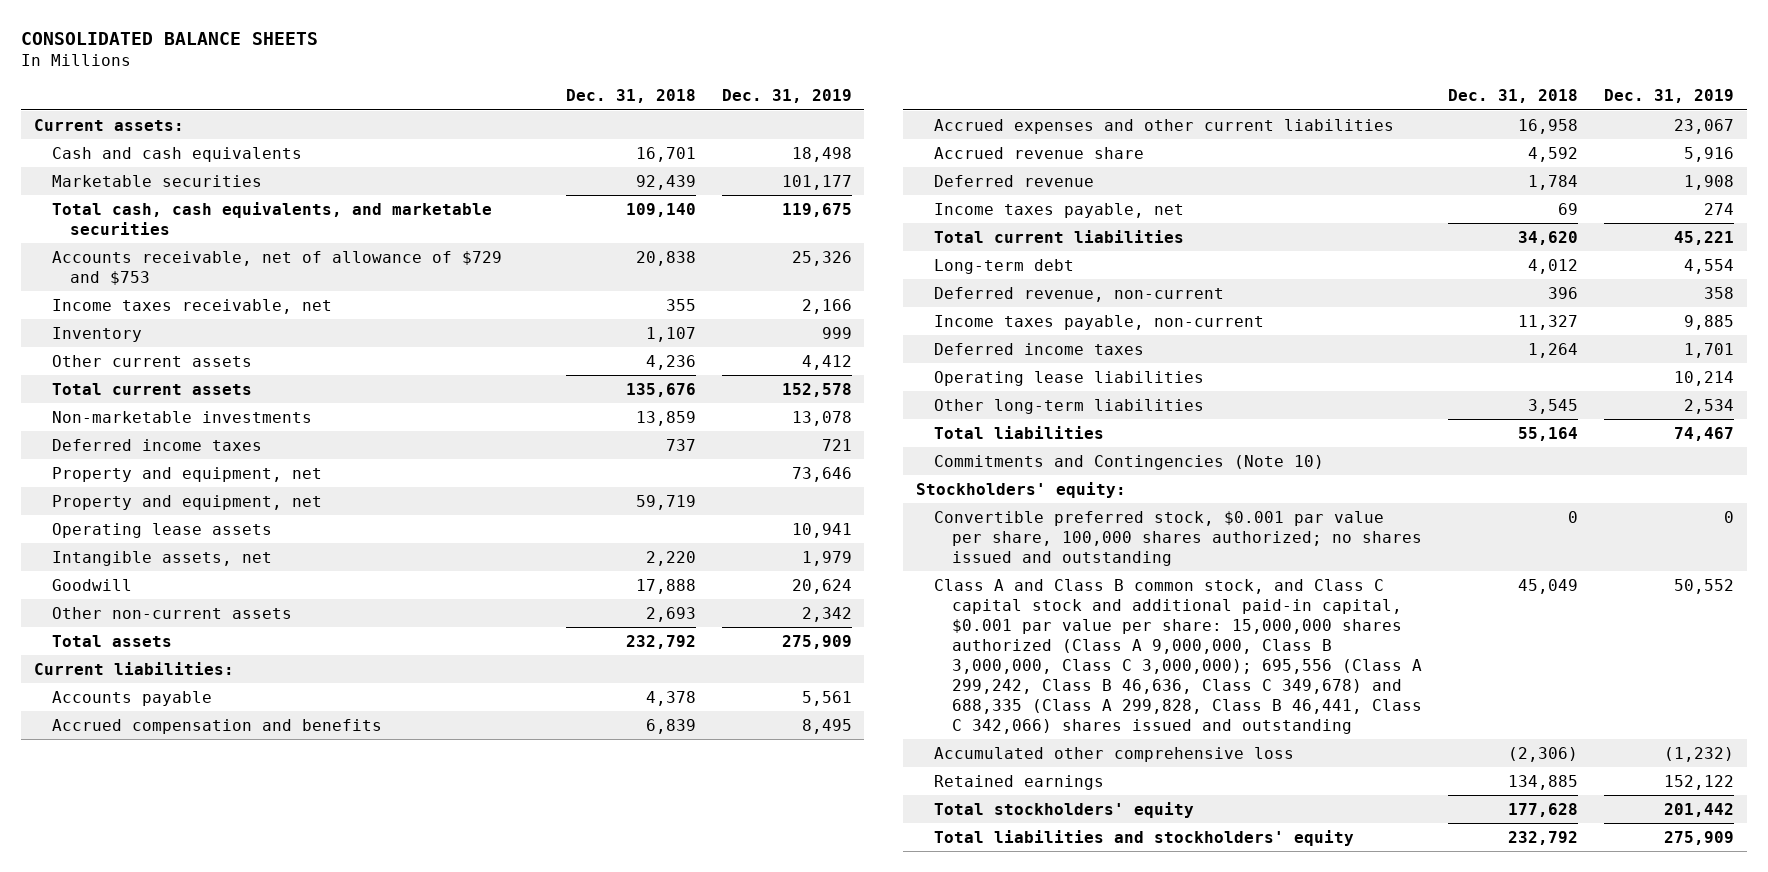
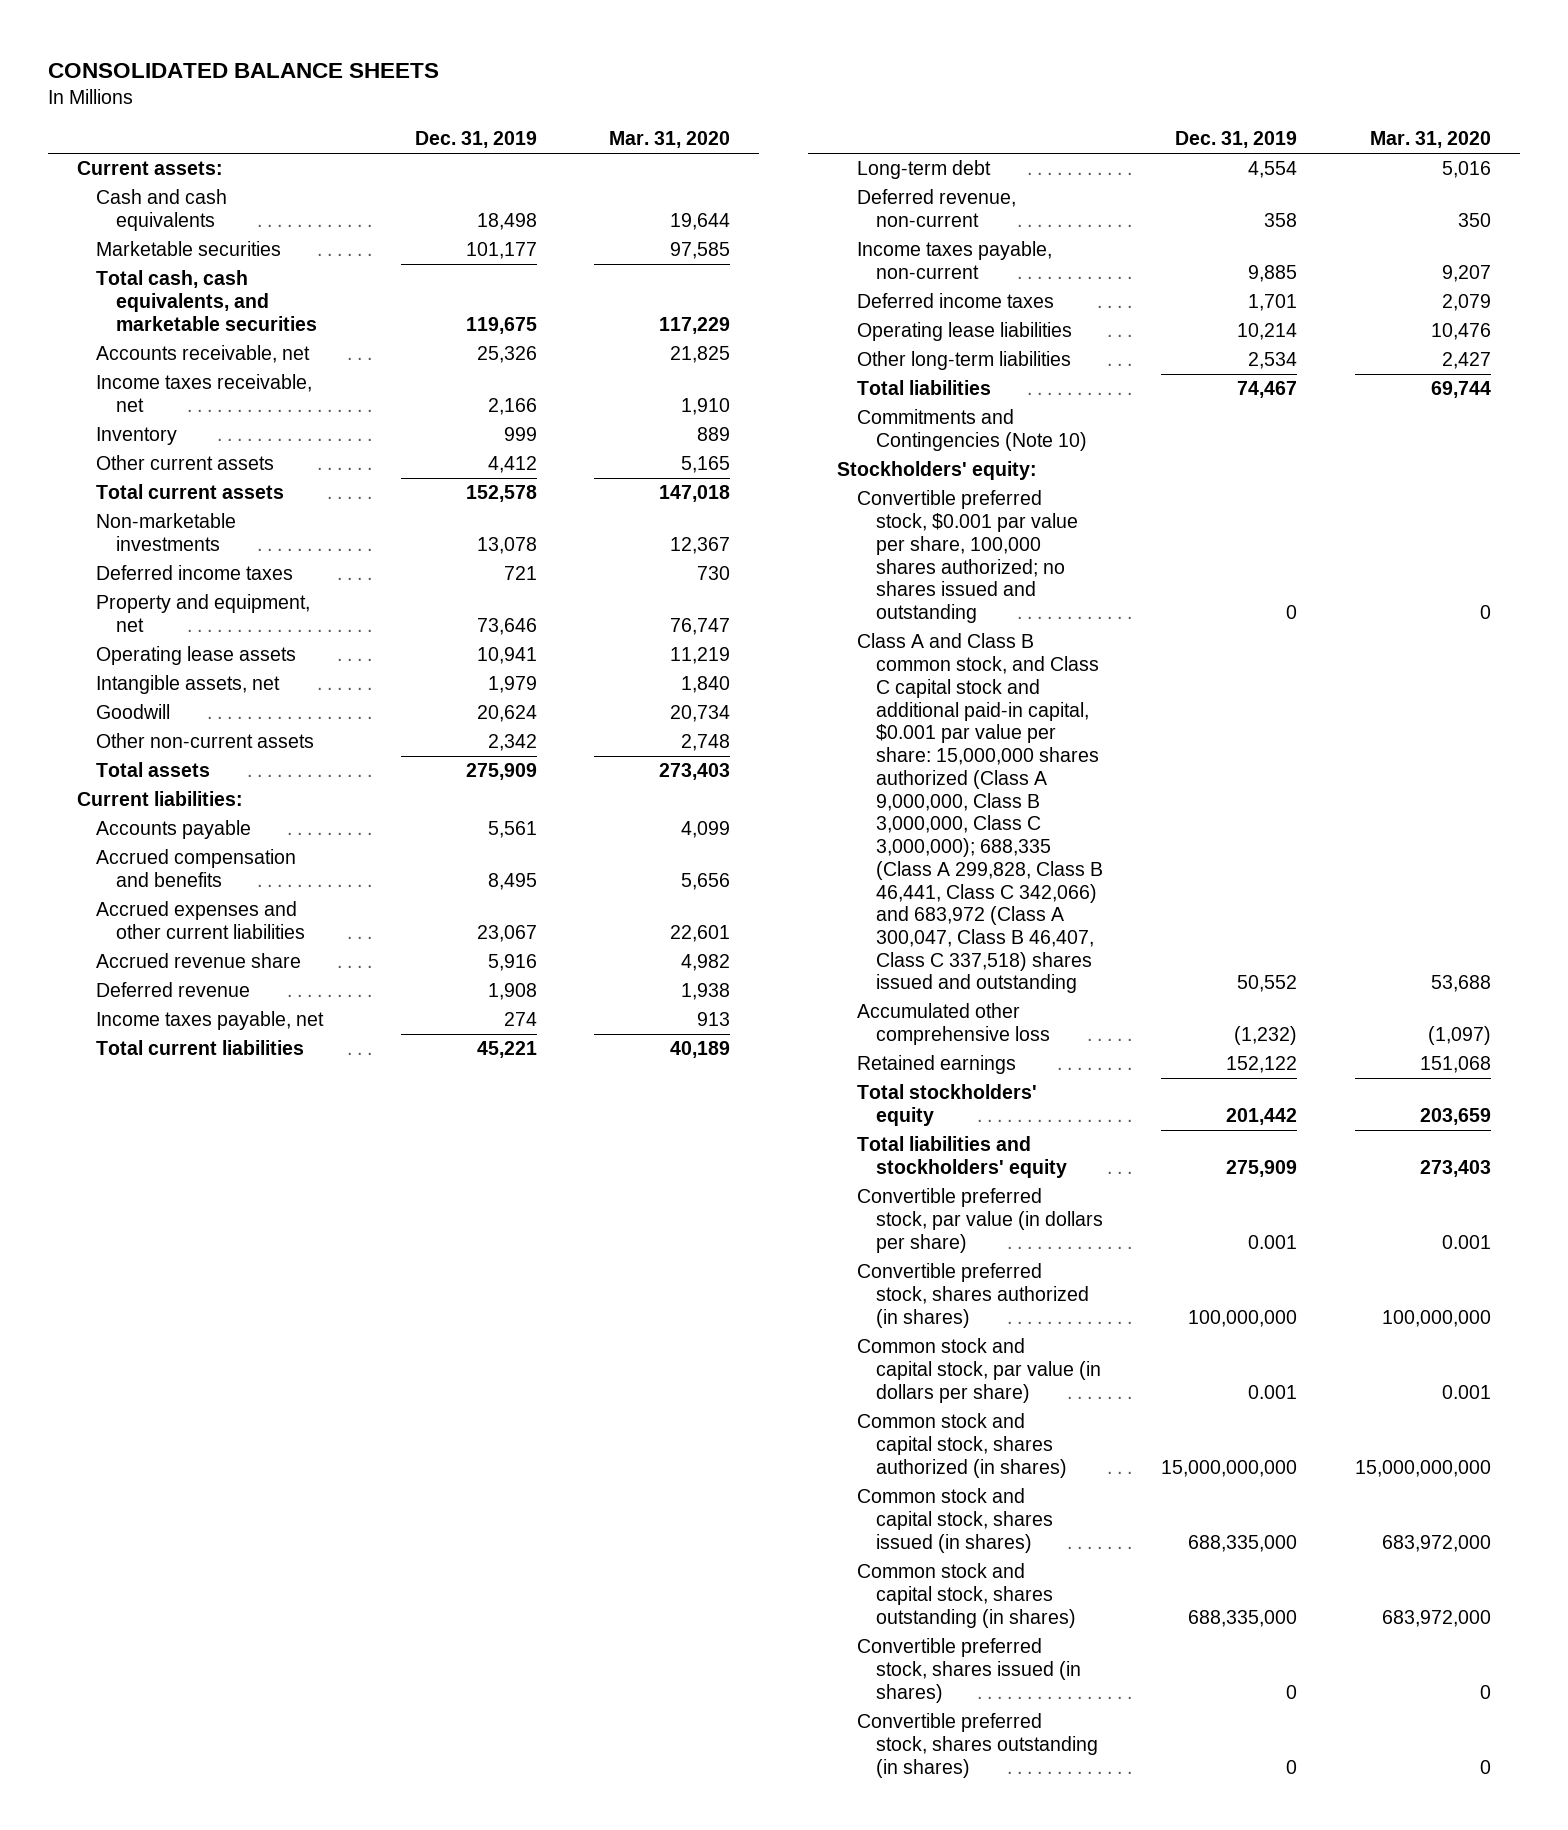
- | Dec. 31, 2018 | Dec. 31, 2019
+ | Dec. 31, 2019 | Mar. 31, 2020
- Accounts receivable, net of allowance of $729 and $753 | 20,838 | 25,326
+ Accounts receivable, net | 25,326 | 21,825
- Property and equipment, net | 59,719 |
- Class A and Class B common stock, and Class C capital stock and additional paid-in capital, $0.001 par value per share: 15,000,000 shares authorized (Class A 9,000,000, Class B 3,000,000, Class C 3,000,000); 695,556 (Class A 299,242, Class B 46,636, Class C 349,678) and 688,335 (Class A 299,828, Class B 46,441, Class C 342,066) shares issued and outstanding | 45,049 | 50,552
+ Class A and Class B common stock, and Class C capital stock and additional paid-in capital, $0.001 par value per share: 15,000,000 shares authorized (Class A 9,000,000, Class B 3,000,000, Class C 3,000,000); 688,335 (Class A 299,828, Class B 46,441, Class C 342,066) and 683,972 (Class A 300,047, Class B 46,407, Class C 337,518) shares issued and outstanding | 50,552 | 53,688
+ Convertible preferred stock, par value (in dollars per share) | 0.001 | 0.001
+ Convertible preferred stock, shares authorized (in shares) | 100,000,000 | 100,000,000
+ Common stock and capital stock, par value (in dollars per share) | 0.001 | 0.001
+ Common stock and capital stock, shares authorized (in shares) | 15,000,000,000 | 15,000,000,000
+ Common stock and capital stock, shares issued (in shares) | 688,335,000 | 683,972,000
+ Common stock and capital stock, shares outstanding (in shares) | 688,335,000 | 683,972,000
+ Convertible preferred stock, shares issued (in shares) | 0 | 0
+ Convertible preferred stock, shares outstanding (in shares) | 0 | 0

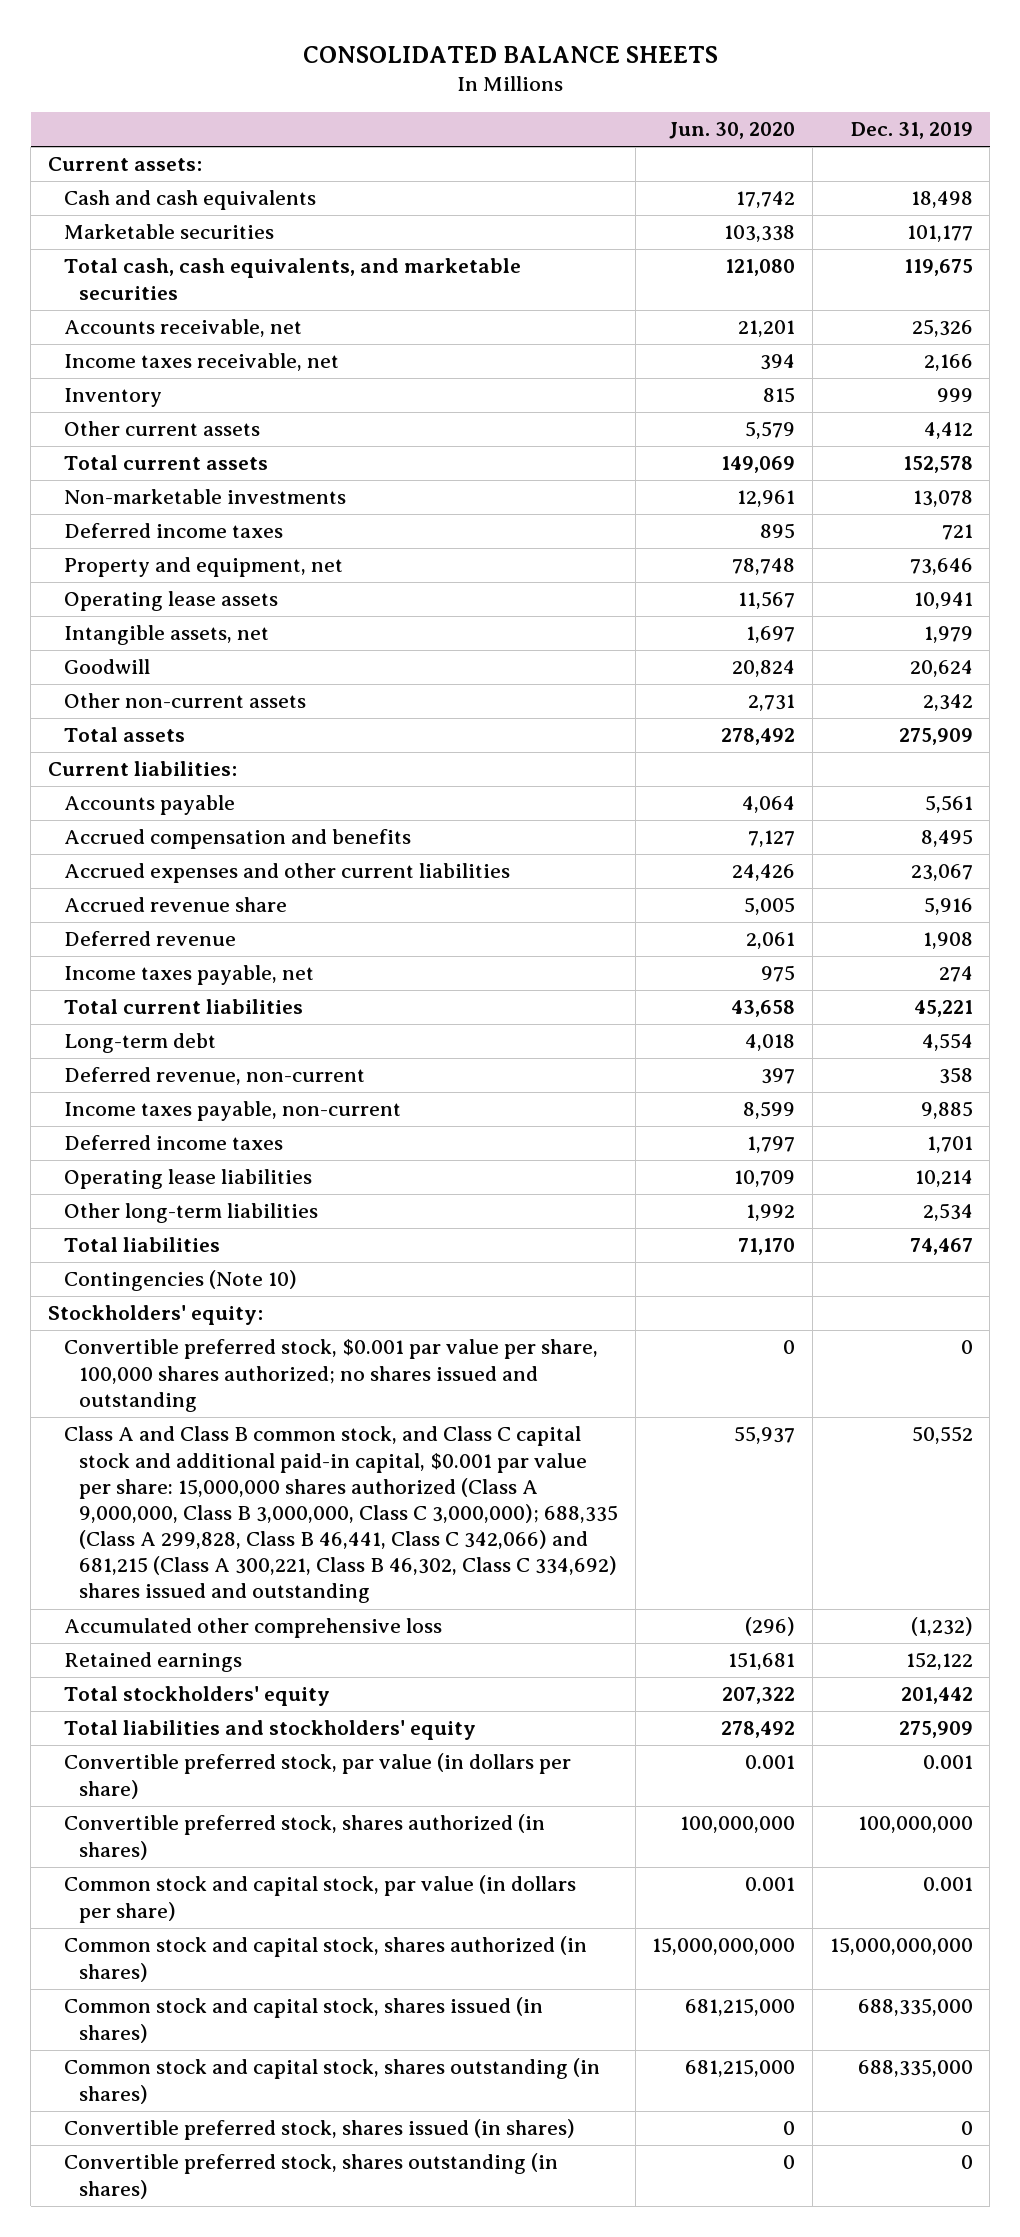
- | Dec. 31, 2019 | Mar. 31, 2020
+ | Jun. 30, 2020 | Dec. 31, 2019
- Commitments and Contingencies (Note 10)
+ Contingencies (Note 10)
- Class A and Class B common stock, and Class C capital stock and additional paid-in capital, $0.001 par value per share: 15,000,000 shares authorized (Class A 9,000,000, Class B 3,000,000, Class C 3,000,000); 688,335 (Class A 299,828, Class B 46,441, Class C 342,066) and 683,972 (Class A 300,047, Class B 46,407, Class C 337,518) shares issued and outstanding | 50,552 | 53,688
+ Class A and Class B common stock, and Class C capital stock and additional paid-in capital, $0.001 par value per share: 15,000,000 shares authorized (Class A 9,000,000, Class B 3,000,000, Class C 3,000,000); 688,335 (Class A 299,828, Class B 46,441, Class C 342,066) and 681,215 (Class A 300,221, Class B 46,302, Class C 334,692) shares issued and outstanding | 55,937 | 50,552

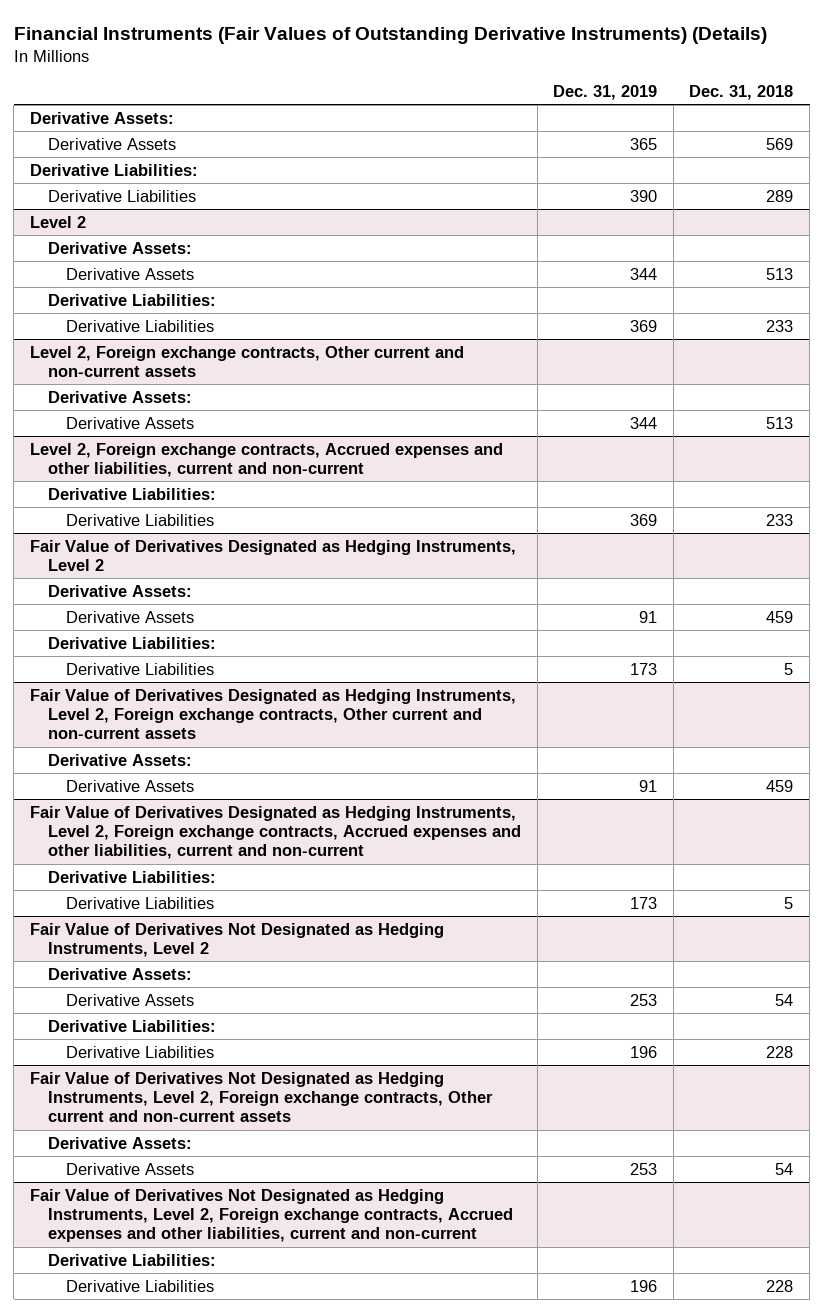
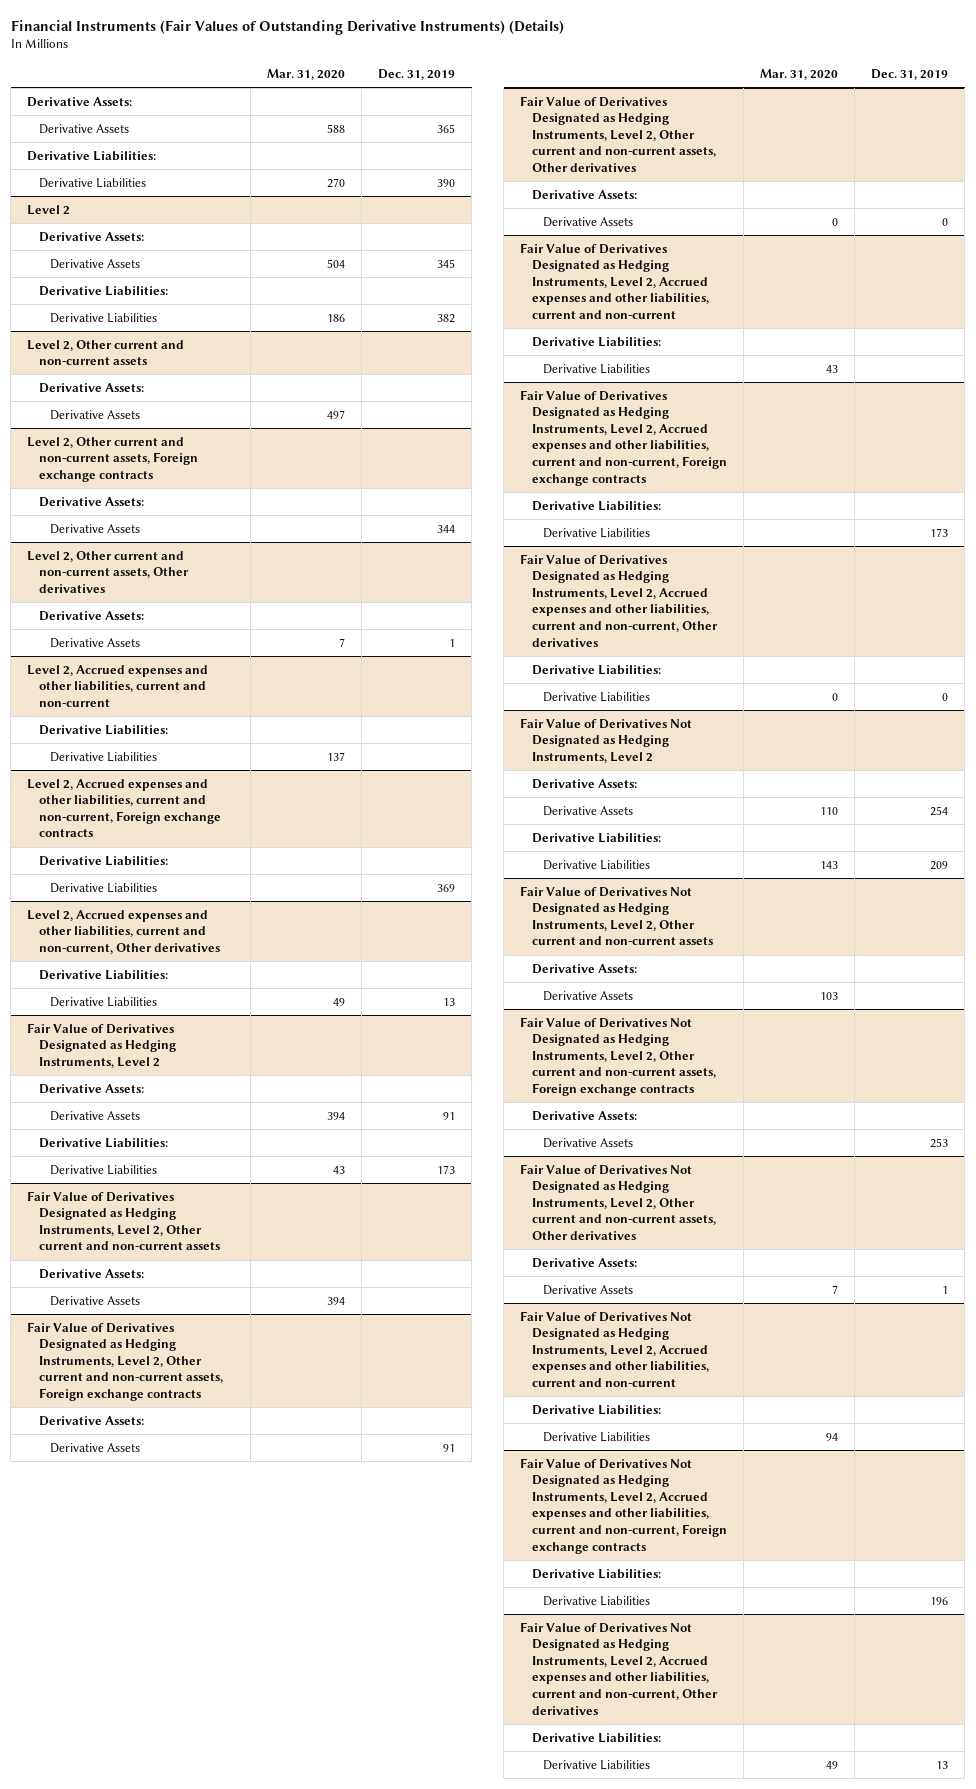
- | Dec. 31, 2019 | Dec. 31, 2018
+ | Mar. 31, 2020 | Dec. 31, 2019
@ Level 2
- Derivative Assets | 344 | 513
+ Derivative Assets | 504 | 345
- Derivative Liabilities | 369 | 233
- Level 2, Foreign exchange contracts, Other current and non-current assets
@ Level 2
+ Derivative Liabilities | 186 | 382
+ Level 2, Other current and non-current assets
+ Derivative Assets | 497 |
+ Level 2, Other current and non-current assets, Foreign exchange contracts
+ Derivative Assets:
- Level 2, Foreign exchange contracts, Accrued expenses and other liabilities, current and non-current
+ Level 2, Other current and non-current assets, Other derivatives
+ Derivative Assets:
+ Derivative Assets | 7 | 1
+ Level 2, Accrued expenses and other liabilities, current and non-current
+ Derivative Liabilities | 137 |
+ Level 2, Accrued expenses and other liabilities, current and non-current, Foreign exchange contracts
+ Derivative Liabilities:
+ Level 2, Accrued expenses and other liabilities, current and non-current, Other derivatives
+ Derivative Liabilities:
+ Derivative Liabilities | 49 | 13
- Fair Value of Derivatives Designated as Hedging Instruments, Level 2, Foreign exchange contracts, Other current and non-current assets
+ Fair Value of Derivatives Designated as Hedging Instruments, Level 2, Other current and non-current assets
+ Derivative Assets | 394 |
+ Fair Value of Derivatives Designated as Hedging Instruments, Level 2, Other current and non-current assets, Foreign exchange contracts
+ Derivative Assets:
- Fair Value of Derivatives Designated as Hedging Instruments, Level 2, Foreign exchange contracts, Accrued expenses and other liabilities, current and non-current
+ Fair Value of Derivatives Designated as Hedging Instruments, Level 2, Other current and non-current assets, Other derivatives
+ Derivative Assets:
+ Derivative Assets | 0 | 0
+ Fair Value of Derivatives Designated as Hedging Instruments, Level 2, Accrued expenses and other liabilities, current and non-current
+ Derivative Liabilities | 43 |
+ Fair Value of Derivatives Designated as Hedging Instruments, Level 2, Accrued expenses and other liabilities, current and non-current, Foreign exchange contracts
+ Derivative Liabilities:
+ Fair Value of Derivatives Designated as Hedging Instruments, Level 2, Accrued expenses and other liabilities, current and non-current, Other derivatives
+ Derivative Liabilities:
+ Derivative Liabilities | 0 | 0
@ Fair Value of Derivatives Not Designated as Hedging Instruments, Level 2
- Derivative Assets | 253 | 54
+ Derivative Assets | 110 | 254
- Derivative Liabilities | 196 | 228
- Fair Value of Derivatives Not Designated as Hedging Instruments, Level 2, Foreign exchange contracts, Other current and non-current assets
@ Fair Value of Derivatives Not Designated as Hedging Instruments, Level 2
+ Derivative Liabilities | 143 | 209
+ Fair Value of Derivatives Not Designated as Hedging Instruments, Level 2, Other current and non-current assets
+ Derivative Assets | 103 |
+ Fair Value of Derivatives Not Designated as Hedging Instruments, Level 2, Other current and non-current assets, Foreign exchange contracts
+ Derivative Assets:
- Fair Value of Derivatives Not Designated as Hedging Instruments, Level 2, Foreign exchange contracts, Accrued expenses and other liabilities, current and non-current
+ Fair Value of Derivatives Not Designated as Hedging Instruments, Level 2, Other current and non-current assets, Other derivatives
+ Derivative Assets:
+ Derivative Assets | 7 | 1
+ Fair Value of Derivatives Not Designated as Hedging Instruments, Level 2, Accrued expenses and other liabilities, current and non-current
+ Derivative Liabilities | 94 |
+ Fair Value of Derivatives Not Designated as Hedging Instruments, Level 2, Accrued expenses and other liabilities, current and non-current, Foreign exchange contracts
+ Derivative Liabilities:
+ Fair Value of Derivatives Not Designated as Hedging Instruments, Level 2, Accrued expenses and other liabilities, current and non-current, Other derivatives
+ Derivative Liabilities:
+ Derivative Liabilities | 49 | 13

